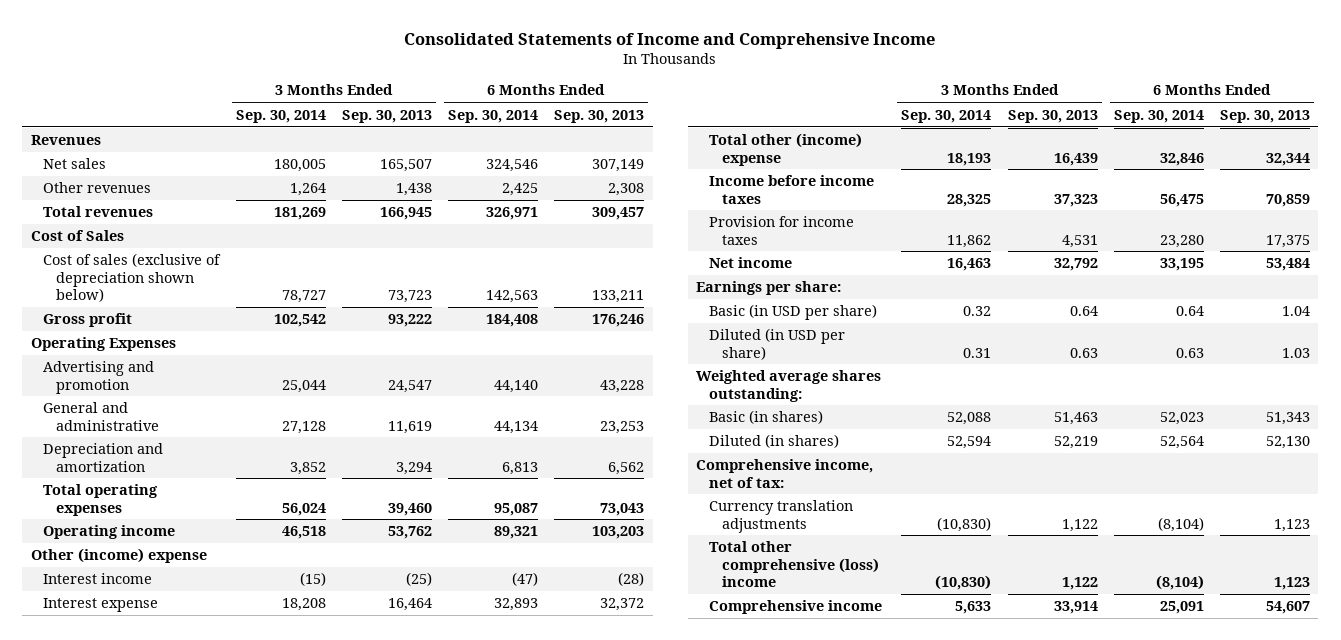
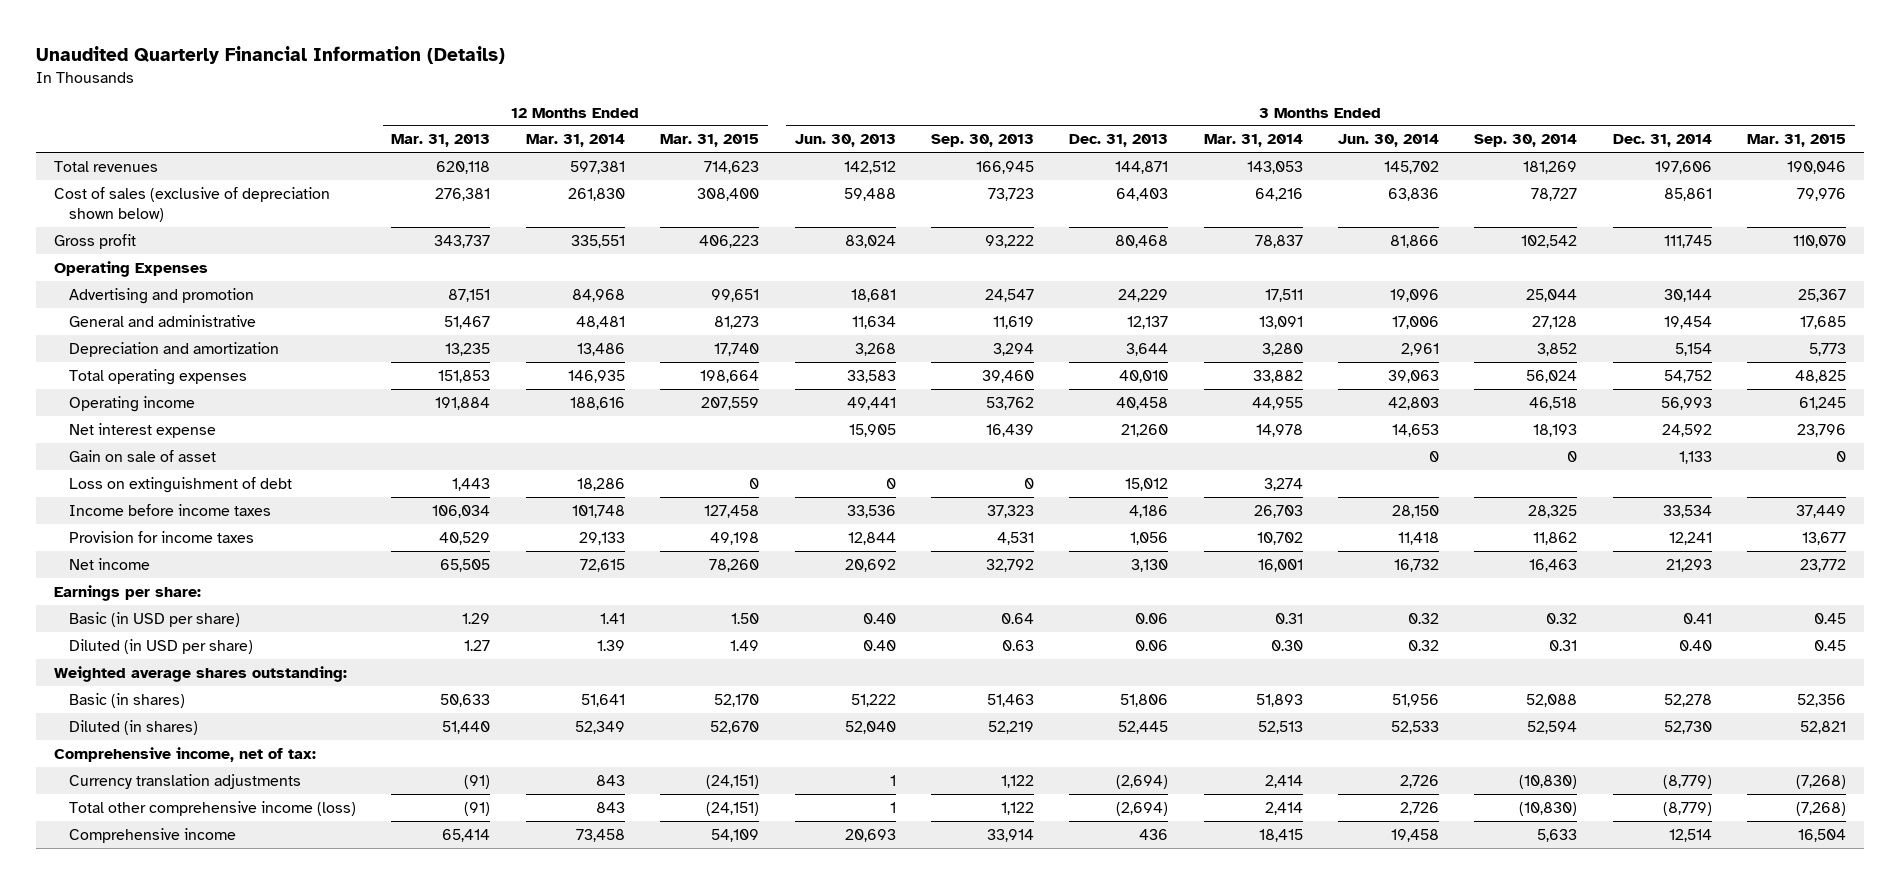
- Consolidated Statements of Income and Comprehensive Income
+ Unaudited Quarterly Financial Information (Details)
- | 3 Months Ended Sep. 30, 2014 | 3 Months Ended Sep. 30, 2013 | 6 Months Ended Sep. 30, 2014 | 6 Months Ended Sep. 30, 2013
+ | 12 Months Ended Mar. 31, 2013 | 12 Months Ended Mar. 31, 2014 | 12 Months Ended Mar. 31, 2015 | 3 Months Ended Jun. 30, 2013 | 3 Months Ended Sep. 30, 2013 | 3 Months Ended Dec. 31, 2013 | 3 Months Ended Mar. 31, 2014 | 3 Months Ended Jun. 30, 2014 | 3 Months Ended Sep. 30, 2014 | 3 Months Ended Dec. 31, 2014 | 3 Months Ended Mar. 31, 2015
- Revenues
- Net sales | 180,005 | 165,507 | 324,546 | 307,149
- Other revenues | 1,264 | 1,438 | 2,425 | 2,308
- Cost of Sales
- Other (income) expense
- Interest income | (15) | (25) | (47) | (28)
- Interest expense | 18,208 | 16,464 | 32,893 | 32,372
- Total other (income) expense | 18,193 | 16,439 | 32,846 | 32,344
+ Net interest expense | | | | 15,905 | 16,439 | 21,260 | 14,978 | 14,653 | 18,193 | 24,592 | 23,796
+ Gain on sale of asset | | | | | | | | 0 | 0 | 1,133 | 0
+ Loss on extinguishment of debt | 1,443 | 18,286 | 0 | 0 | 0 | 15,012 | 3,274 | | | |
- Total other comprehensive (loss) income | (10,830) | 1,122 | (8,104) | 1,123
+ Total other comprehensive income (loss) | (91) | 843 | (24,151) | 1 | 1,122 | (2,694) | 2,414 | 2,726 | (10,830) | (8,779) | (7,268)

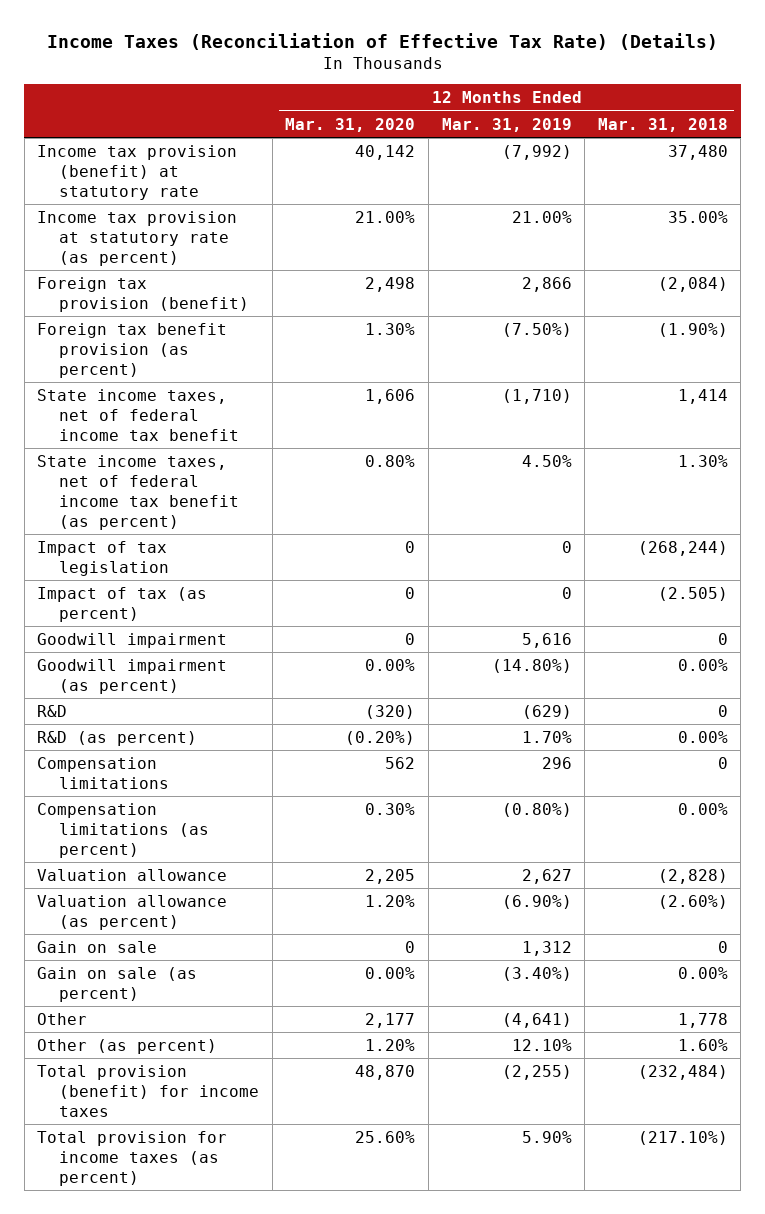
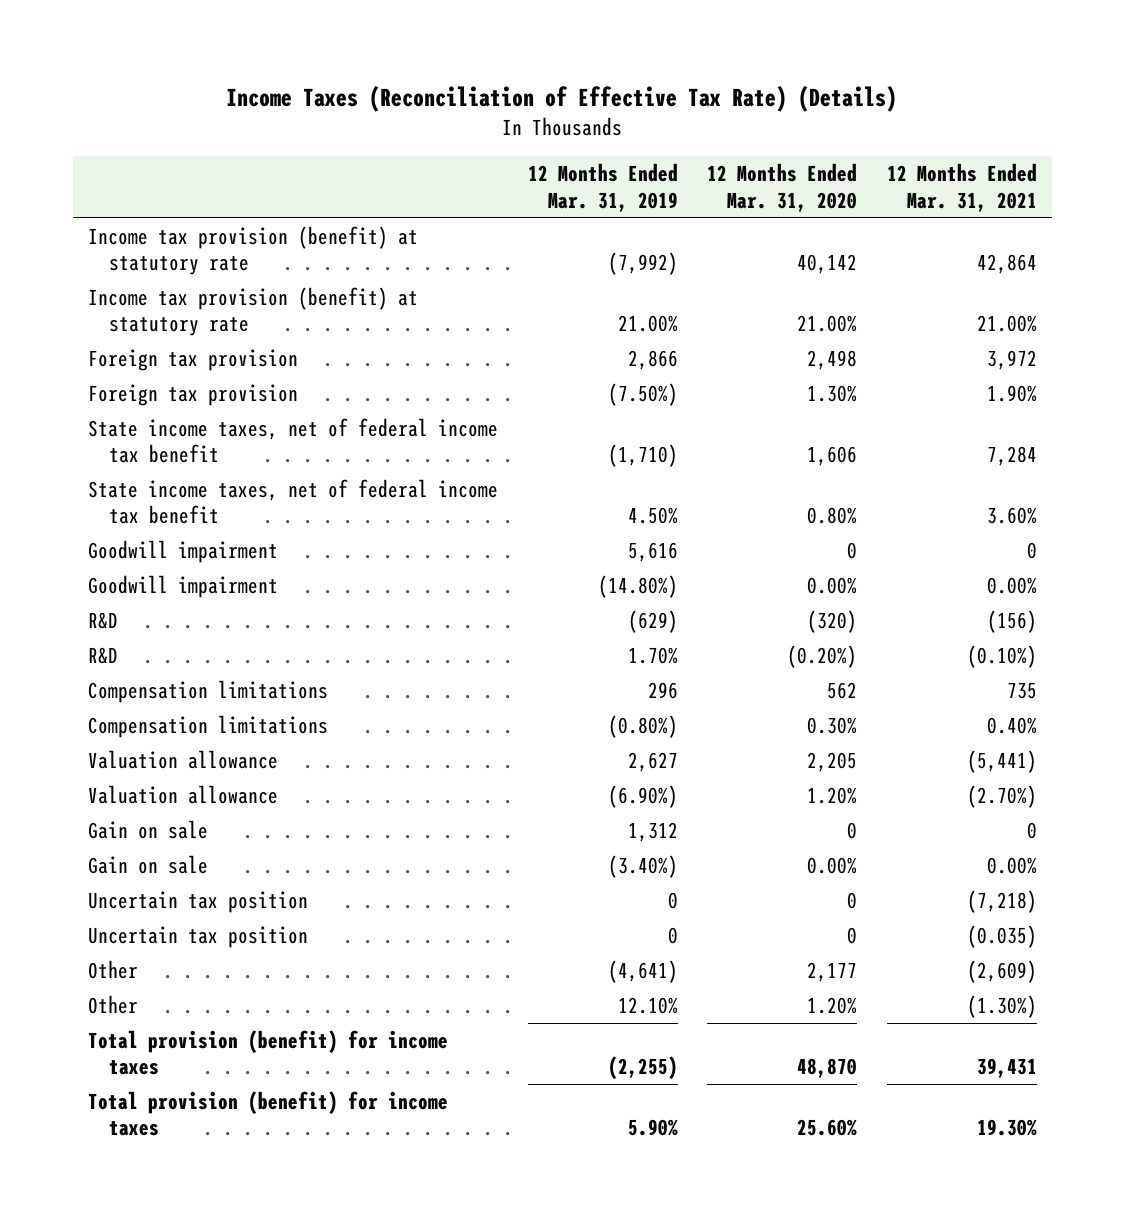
- | 12 Months Ended Mar. 31, 2020 | 12 Months Ended Mar. 31, 2019 | 12 Months Ended Mar. 31, 2018
+ | 12 Months Ended Mar. 31, 2019 | 12 Months Ended Mar. 31, 2020 | 12 Months Ended Mar. 31, 2021
- Income tax provision at statutory rate (as percent) | 21.00% | 21.00% | 35.00%
- Foreign tax provision (benefit) | 2,498 | 2,866 | (2,084)
- Foreign tax benefit provision (as percent) | 1.30% | (7.50%) | (1.90%)
+ Income tax provision (benefit) at statutory rate | 21.00% | 21.00% | 21.00%
+ Foreign tax provision | 2,866 | 2,498 | 3,972
+ Foreign tax provision | (7.50%) | 1.30% | 1.90%
- State income taxes, net of federal income tax benefit (as percent) | 0.80% | 4.50% | 1.30%
- Impact of tax legislation | 0 | 0 | (268,244)
- Impact of tax (as percent) | 0 | 0 | (2.505)
+ State income taxes, net of federal income tax benefit | 4.50% | 0.80% | 3.60%
- Goodwill impairment (as percent) | 0.00% | (14.80%) | 0.00%
+ Goodwill impairment | (14.80%) | 0.00% | 0.00%
- R&D (as percent) | (0.20%) | 1.70% | 0.00%
+ R&D | 1.70% | (0.20%) | (0.10%)
- Compensation limitations (as percent) | 0.30% | (0.80%) | 0.00%
+ Compensation limitations | (0.80%) | 0.30% | 0.40%
- Valuation allowance (as percent) | 1.20% | (6.90%) | (2.60%)
+ Valuation allowance | (6.90%) | 1.20% | (2.70%)
- Gain on sale (as percent) | 0.00% | (3.40%) | 0.00%
+ Gain on sale | (3.40%) | 0.00% | 0.00%
+ Uncertain tax position | 0 | 0 | (7,218)
+ Uncertain tax position | 0 | 0 | (0.035)
- Other (as percent) | 1.20% | 12.10% | 1.60%
+ Other | 12.10% | 1.20% | (1.30%)
- Total provision for income taxes (as percent) | 25.60% | 5.90% | (217.10%)
+ Total provision (benefit) for income taxes | 5.90% | 25.60% | 19.30%

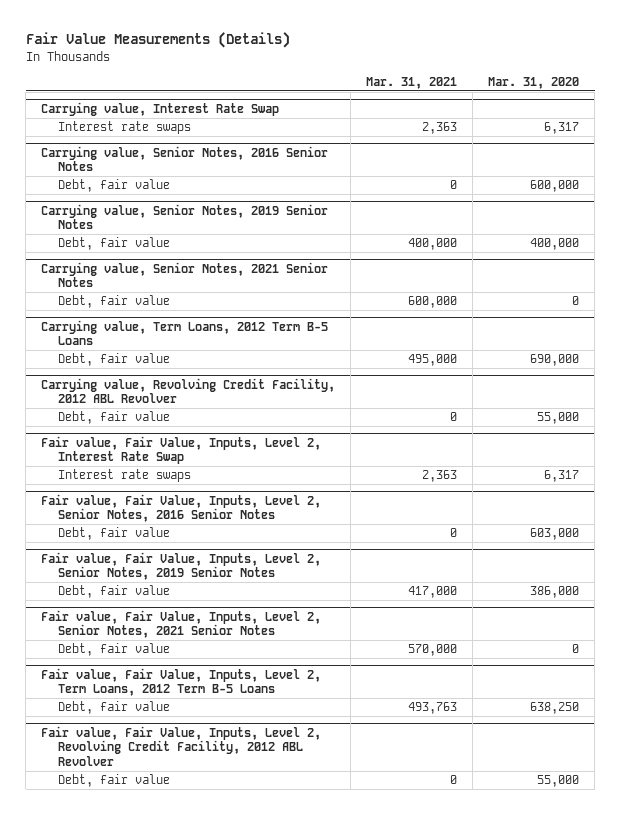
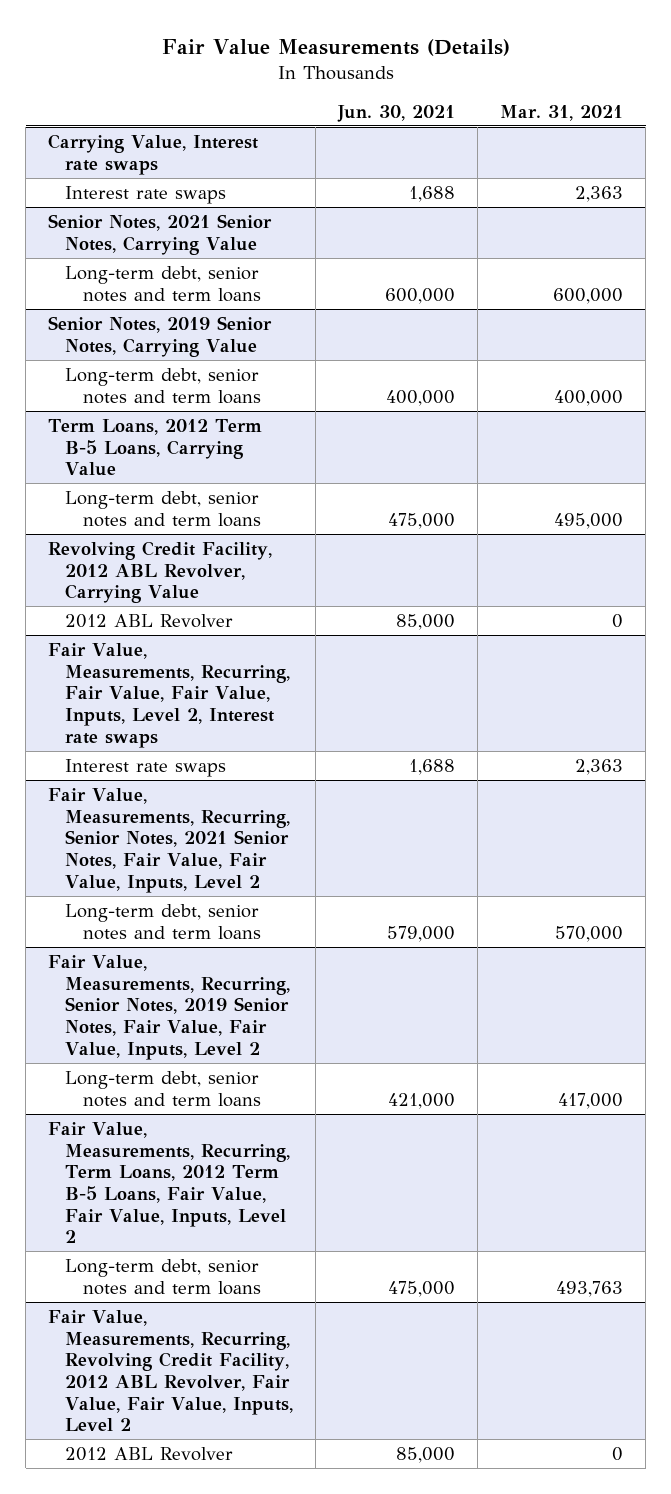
- | Mar. 31, 2021 | Mar. 31, 2020
+ | Jun. 30, 2021 | Mar. 31, 2021
- Carrying value, Interest Rate Swap
+ Carrying Value, Interest rate swaps
- Carrying value, Senior Notes, 2016 Senior Notes
- Debt, fair value | 0 | 600,000
- Carrying value, Senior Notes, 2019 Senior Notes
- Debt, fair value | 400,000 | 400,000
- Carrying value, Senior Notes, 2021 Senior Notes
- Debt, fair value | 600,000 | 0
- Carrying value, Term Loans, 2012 Term B-5 Loans
- Debt, fair value | 495,000 | 690,000
- Carrying value, Revolving Credit Facility, 2012 ABL Revolver
- Debt, fair value | 0 | 55,000
- Fair value, Fair Value, Inputs, Level 2, Interest Rate Swap
+ Senior Notes, 2021 Senior Notes, Carrying Value
+ Long-term debt, senior notes and term loans | 600,000 | 600,000
+ Senior Notes, 2019 Senior Notes, Carrying Value
+ Long-term debt, senior notes and term loans | 400,000 | 400,000
+ Term Loans, 2012 Term B-5 Loans, Carrying Value
+ Long-term debt, senior notes and term loans | 475,000 | 495,000
+ Revolving Credit Facility, 2012 ABL Revolver, Carrying Value
+ 2012 ABL Revolver | 85,000 | 0
+ Fair Value, Measurements, Recurring, Fair Value, Fair Value, Inputs, Level 2, Interest rate swaps
- Fair value, Fair Value, Inputs, Level 2, Senior Notes, 2016 Senior Notes
- Debt, fair value | 0 | 603,000
- Fair value, Fair Value, Inputs, Level 2, Senior Notes, 2019 Senior Notes
- Debt, fair value | 417,000 | 386,000
- Fair value, Fair Value, Inputs, Level 2, Senior Notes, 2021 Senior Notes
- Debt, fair value | 570,000 | 0
- Fair value, Fair Value, Inputs, Level 2, Term Loans, 2012 Term B-5 Loans
- Debt, fair value | 493,763 | 638,250
- Fair value, Fair Value, Inputs, Level 2, Revolving Credit Facility, 2012 ABL Revolver
- Debt, fair value | 0 | 55,000
+ Fair Value, Measurements, Recurring, Senior Notes, 2021 Senior Notes, Fair Value, Fair Value, Inputs, Level 2
+ Long-term debt, senior notes and term loans | 579,000 | 570,000
+ Fair Value, Measurements, Recurring, Senior Notes, 2019 Senior Notes, Fair Value, Fair Value, Inputs, Level 2
+ Long-term debt, senior notes and term loans | 421,000 | 417,000
+ Fair Value, Measurements, Recurring, Term Loans, 2012 Term B-5 Loans, Fair Value, Fair Value, Inputs, Level 2
+ Long-term debt, senior notes and term loans | 475,000 | 493,763
+ Fair Value, Measurements, Recurring, Revolving Credit Facility, 2012 ABL Revolver, Fair Value, Fair Value, Inputs, Level 2
+ 2012 ABL Revolver | 85,000 | 0

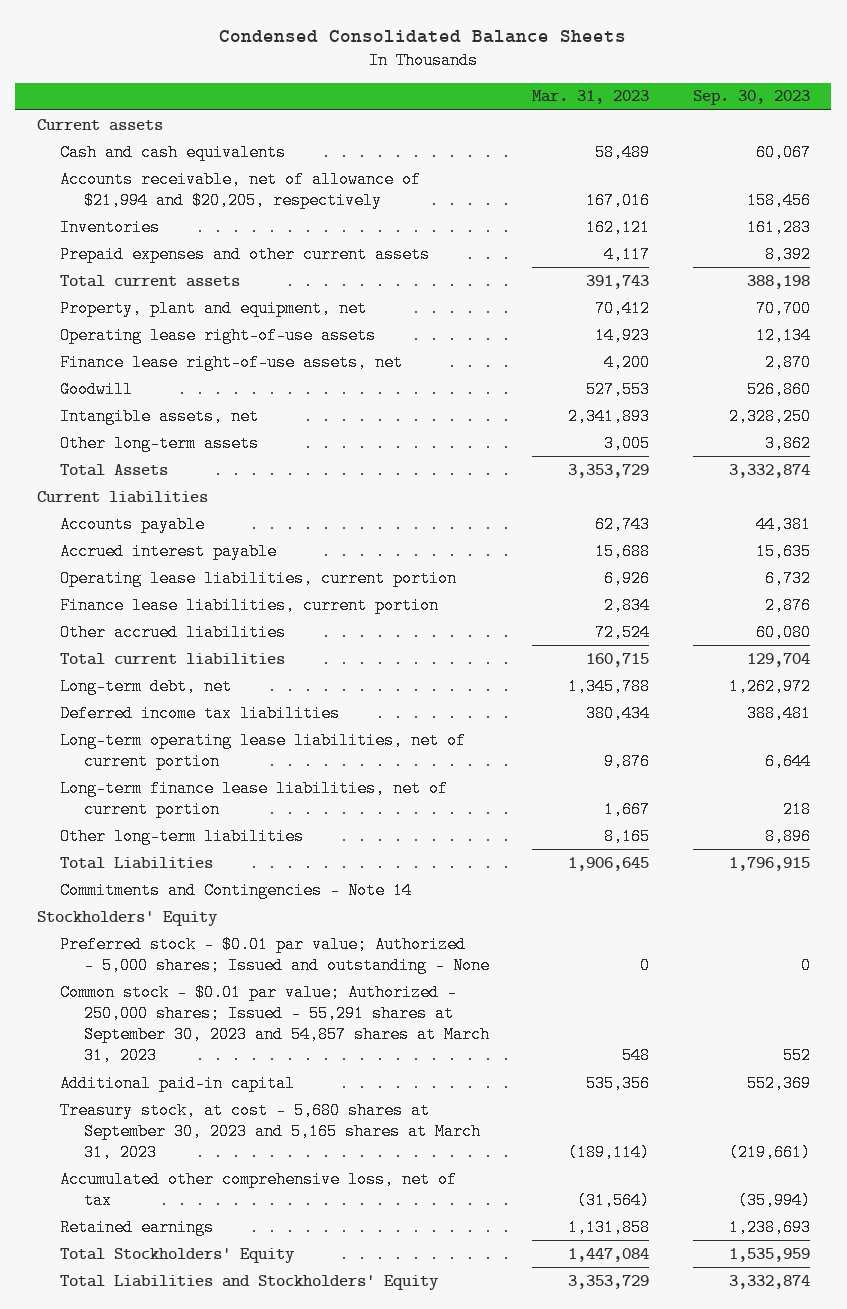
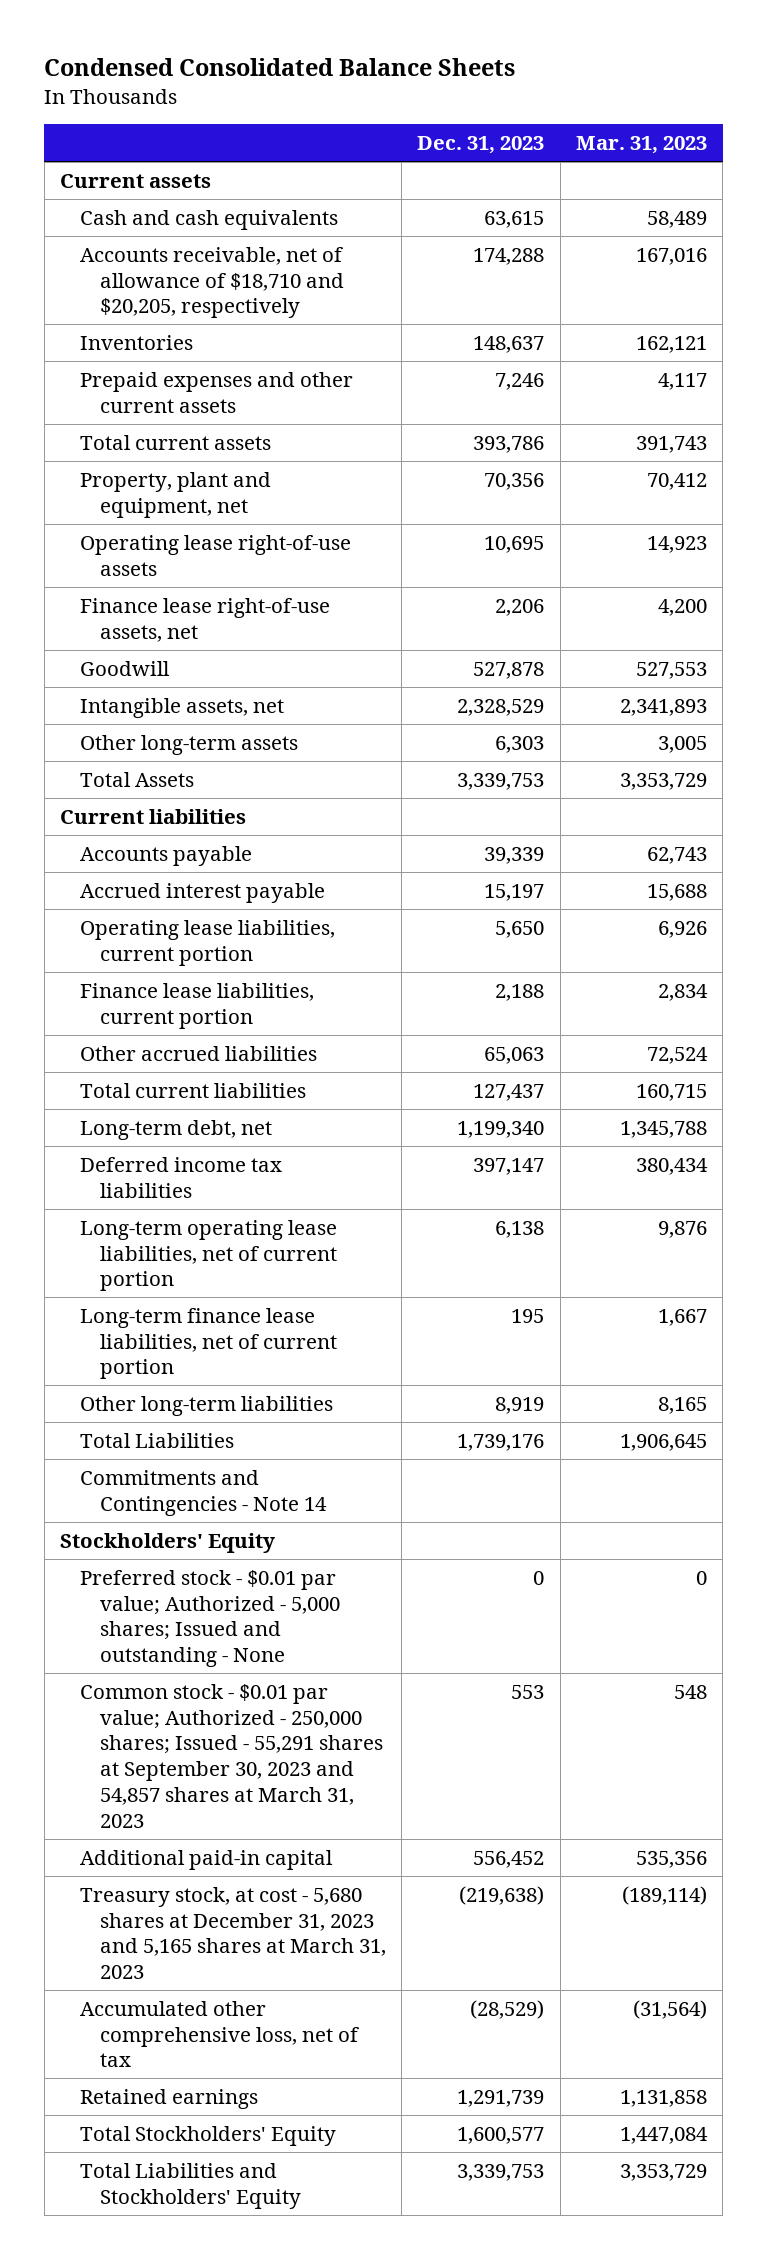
- | Mar. 31, 2023 | Sep. 30, 2023
+ | Dec. 31, 2023 | Mar. 31, 2023
- Accounts receivable, net of allowance of $21,994 and $20,205, respectively | 167,016 | 158,456
+ Accounts receivable, net of allowance of $18,710 and $20,205, respectively | 174,288 | 167,016
- Treasury stock, at cost - 5,680 shares at September 30, 2023 and 5,165 shares at March 31, 2023 | (189,114) | (219,661)
+ Treasury stock, at cost - 5,680 shares at December 31, 2023 and 5,165 shares at March 31, 2023 | (219,638) | (189,114)

